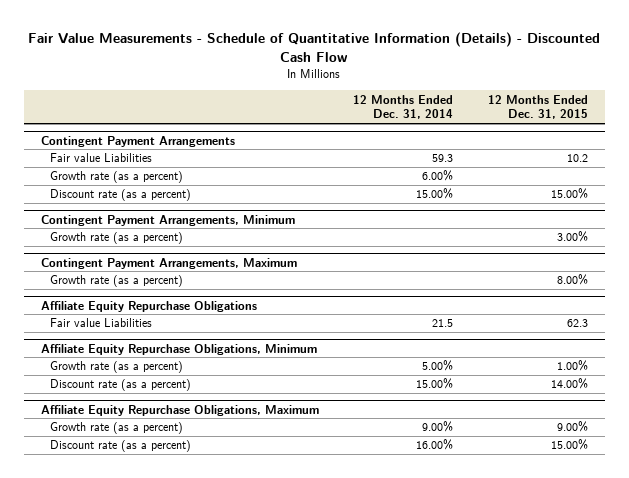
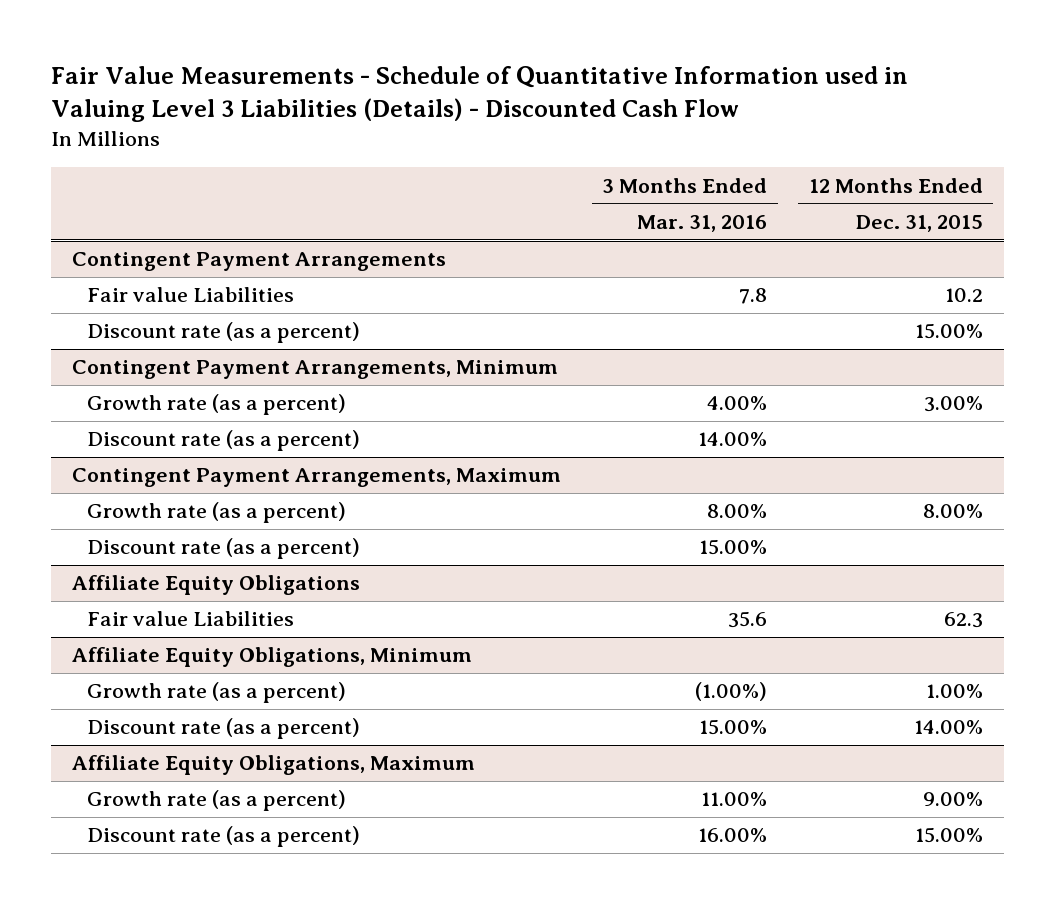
- Fair Value Measurements - Schedule of Quantitative Information (Details) - Discounted Cash Flow
+ Fair Value Measurements - Schedule of Quantitative Information used in Valuing Level 3 Liabilities (Details) - Discounted Cash Flow
- | 12 Months Ended Dec. 31, 2014 | 12 Months Ended Dec. 31, 2015
+ | 3 Months Ended Mar. 31, 2016 | 12 Months Ended Dec. 31, 2015
@ Contingent Payment Arrangements
- Growth rate (as a percent) | 6.00% |
@ Contingent Payment Arrangements, Minimum
+ Discount rate (as a percent) | 14.00% |
- Affiliate Equity Repurchase Obligations
@ Contingent Payment Arrangements, Maximum
+ Discount rate (as a percent) | 15.00% |
+ Affiliate Equity Obligations
- Affiliate Equity Repurchase Obligations, Minimum
+ Affiliate Equity Obligations, Minimum
- Affiliate Equity Repurchase Obligations, Maximum
+ Affiliate Equity Obligations, Maximum

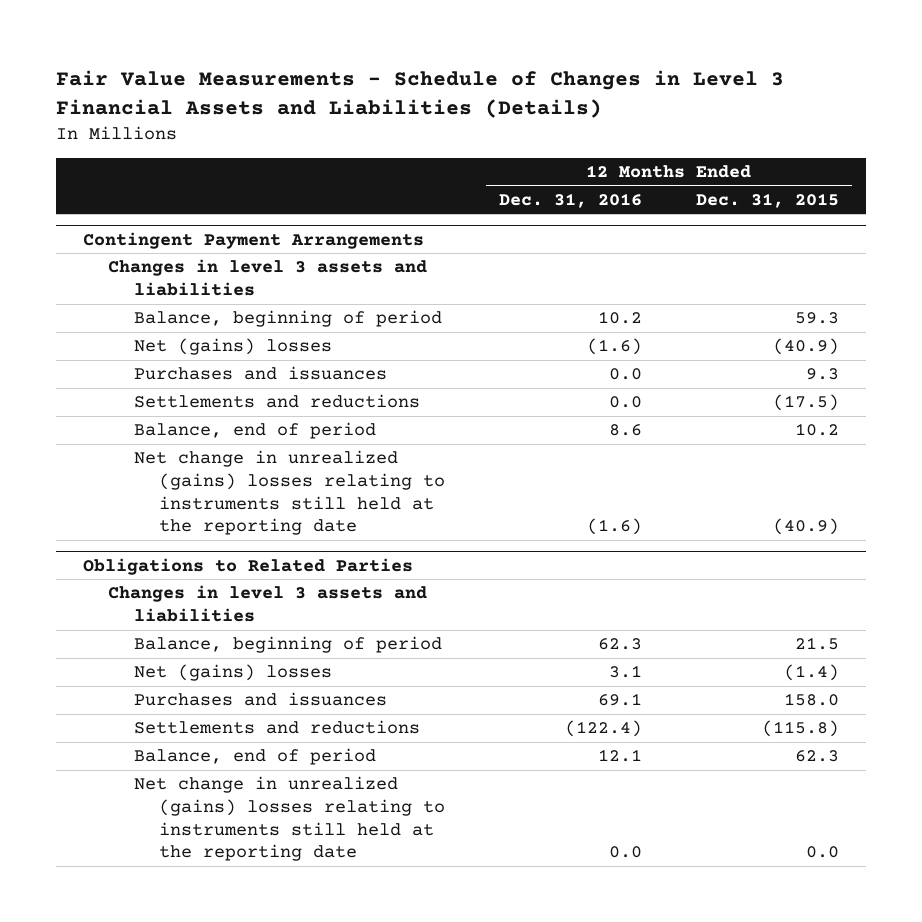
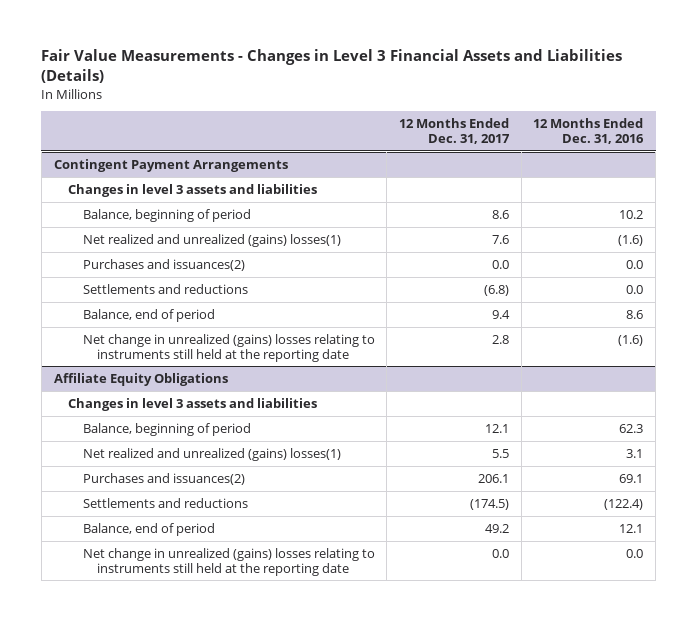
- Fair Value Measurements - Schedule of Changes in Level 3 Financial Assets and Liabilities (Details)
+ Fair Value Measurements - Changes in Level 3 Financial Assets and Liabilities (Details)
- | 12 Months Ended Dec. 31, 2016 | 12 Months Ended Dec. 31, 2015
+ | 12 Months Ended Dec. 31, 2017 | 12 Months Ended Dec. 31, 2016
@ Contingent Payment Arrangements
- Net (gains) losses | (1.6) | (40.9)
- Purchases and issuances | 0.0 | 9.3
+ Net realized and unrealized (gains) losses(1) | 7.6 | (1.6)
+ Purchases and issuances(2) | 0.0 | 0.0
- Obligations to Related Parties
+ Affiliate Equity Obligations
- Net (gains) losses | 3.1 | (1.4)
- Purchases and issuances | 69.1 | 158.0
+ Net realized and unrealized (gains) losses(1) | 5.5 | 3.1
+ Purchases and issuances(2) | 206.1 | 69.1

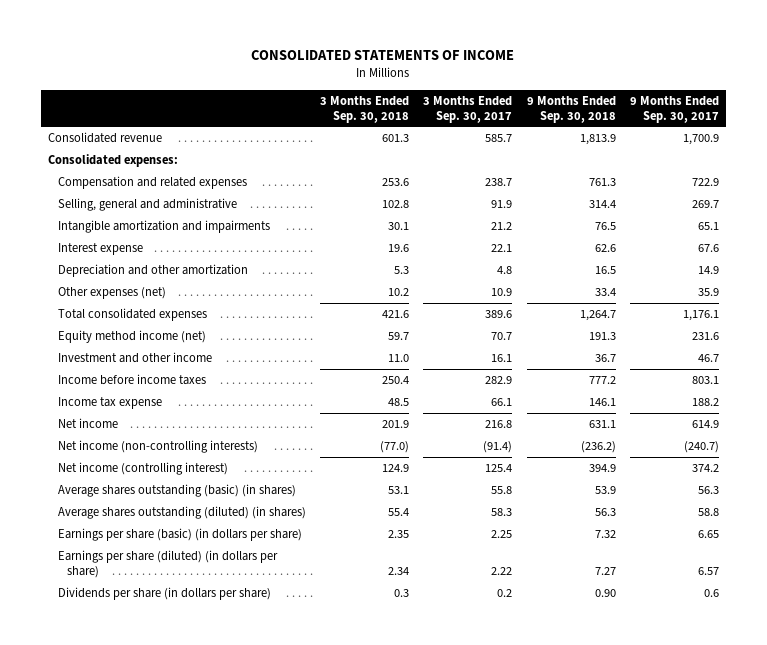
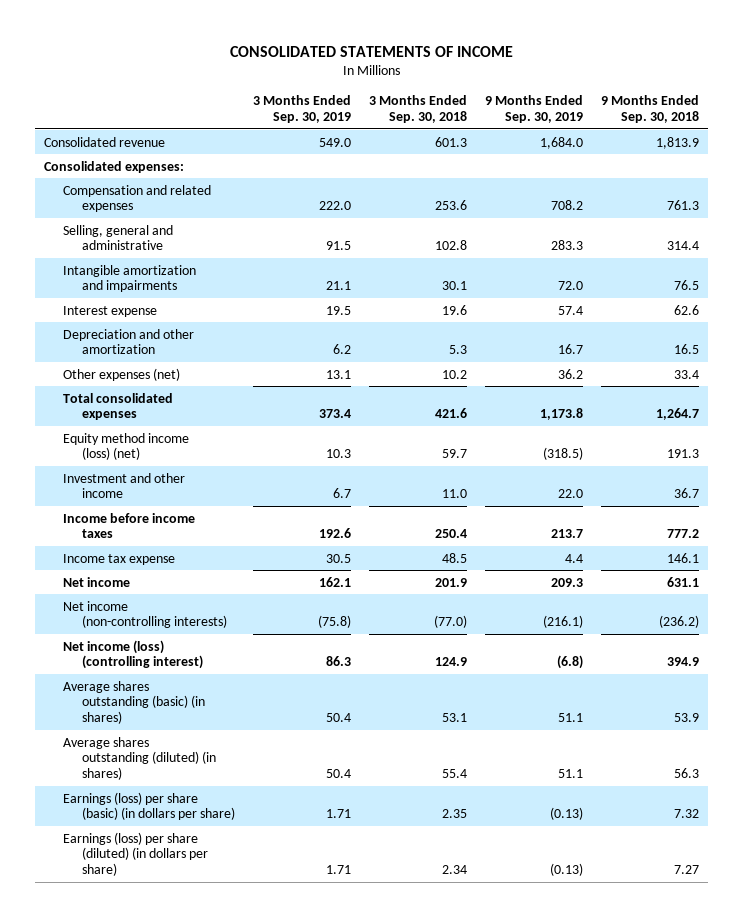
- | 3 Months Ended Sep. 30, 2018 | 3 Months Ended Sep. 30, 2017 | 9 Months Ended Sep. 30, 2018 | 9 Months Ended Sep. 30, 2017
+ | 3 Months Ended Sep. 30, 2019 | 3 Months Ended Sep. 30, 2018 | 9 Months Ended Sep. 30, 2019 | 9 Months Ended Sep. 30, 2018
- Equity method income (net) | 59.7 | 70.7 | 191.3 | 231.6
+ Equity method income (loss) (net) | 10.3 | 59.7 | (318.5) | 191.3
- Net income (controlling interest) | 124.9 | 125.4 | 394.9 | 374.2
+ Net income (loss) (controlling interest) | 86.3 | 124.9 | (6.8) | 394.9
- Earnings per share (basic) (in dollars per share) | 2.35 | 2.25 | 7.32 | 6.65
- Earnings per share (diluted) (in dollars per share) | 2.34 | 2.22 | 7.27 | 6.57
- Dividends per share (in dollars per share) | 0.3 | 0.2 | 0.90 | 0.6
+ Earnings (loss) per share (basic) (in dollars per share) | 1.71 | 2.35 | (0.13) | 7.32
+ Earnings (loss) per share (diluted) (in dollars per share) | 1.71 | 2.34 | (0.13) | 7.27

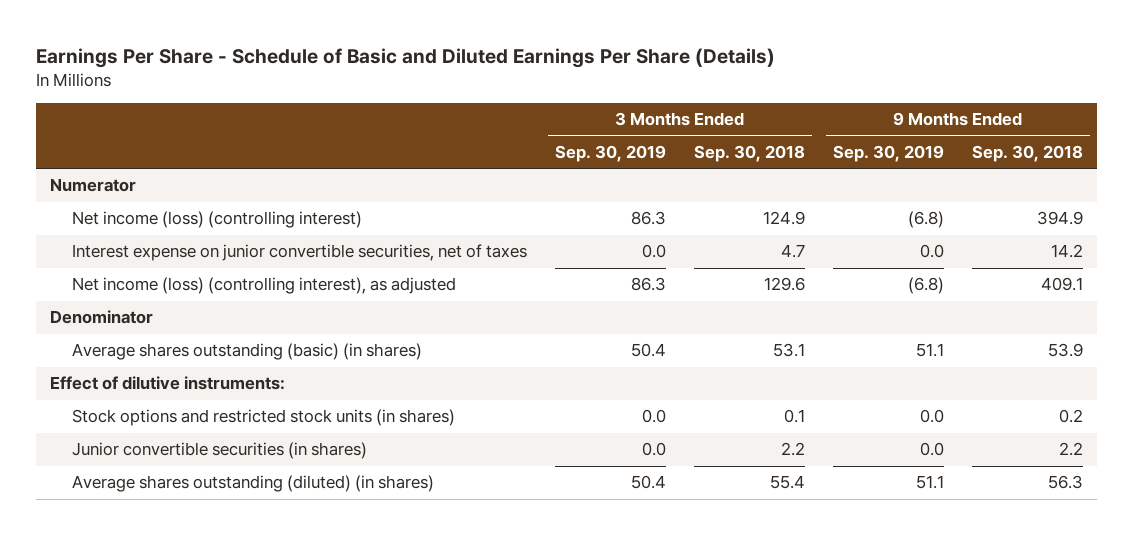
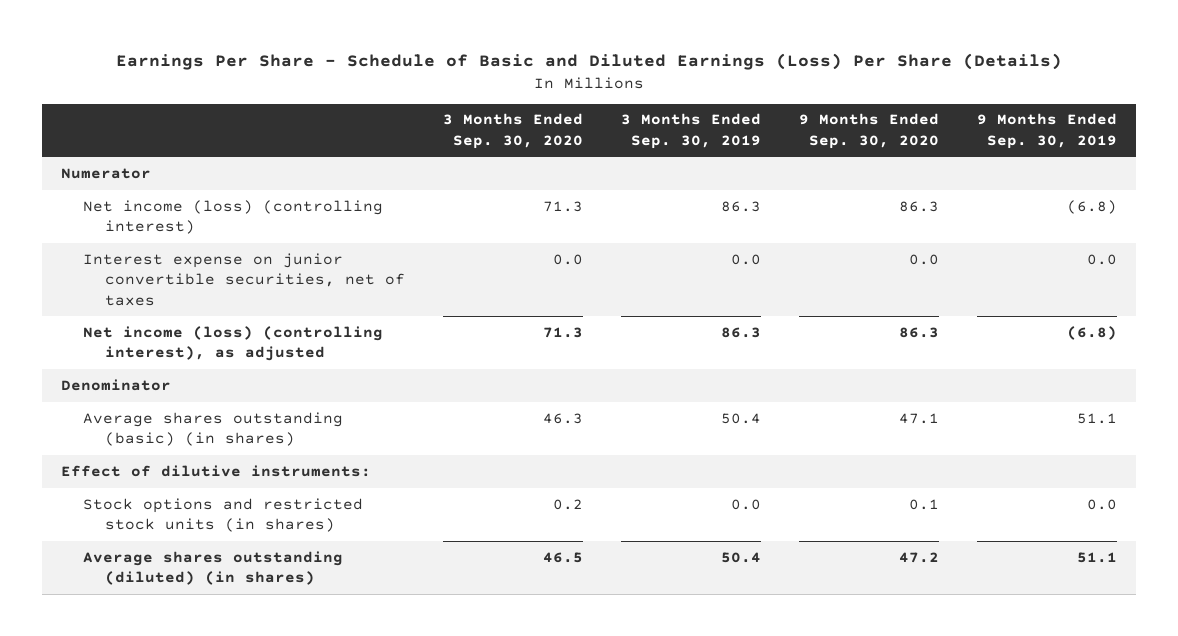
- Earnings Per Share - Schedule of Basic and Diluted Earnings Per Share (Details)
+ Earnings Per Share - Schedule of Basic and Diluted Earnings (Loss) Per Share (Details)
- | 3 Months Ended Sep. 30, 2019 | 3 Months Ended Sep. 30, 2018 | 9 Months Ended Sep. 30, 2019 | 9 Months Ended Sep. 30, 2018
+ | 3 Months Ended Sep. 30, 2020 | 3 Months Ended Sep. 30, 2019 | 9 Months Ended Sep. 30, 2020 | 9 Months Ended Sep. 30, 2019
- Junior convertible securities (in shares) | 0.0 | 2.2 | 0.0 | 2.2

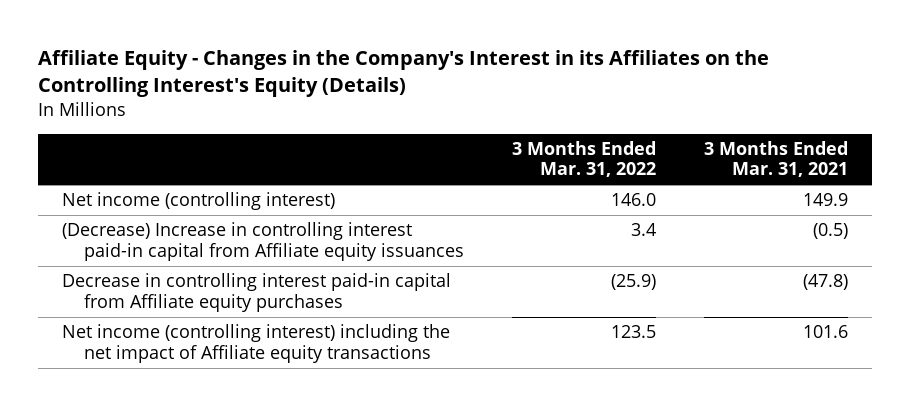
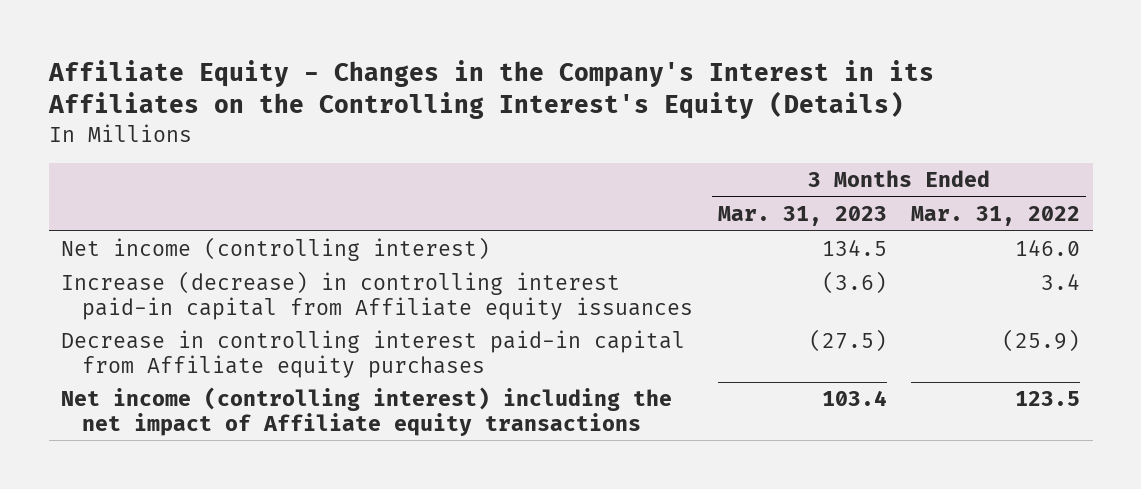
- | 3 Months Ended Mar. 31, 2022 | 3 Months Ended Mar. 31, 2021
+ | 3 Months Ended Mar. 31, 2023 | 3 Months Ended Mar. 31, 2022
- (Decrease) Increase in controlling interest paid-in capital from Affiliate equity issuances | 3.4 | (0.5)
+ Increase (decrease) in controlling interest paid-in capital from Affiliate equity issuances | (3.6) | 3.4

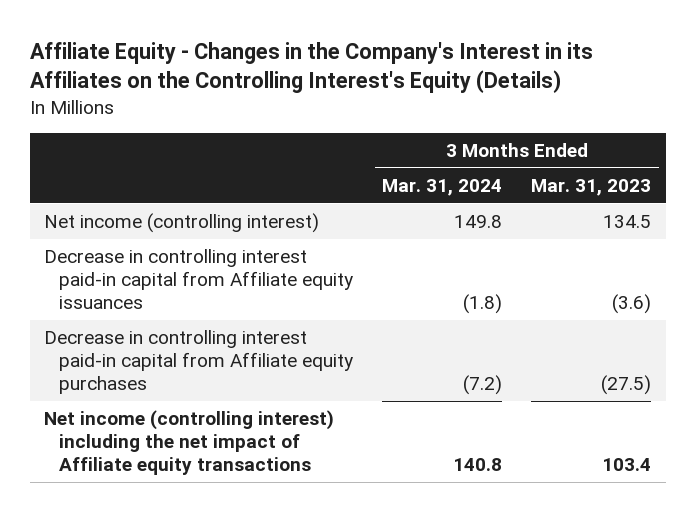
- | 3 Months Ended Mar. 31, 2023 | 3 Months Ended Mar. 31, 2022
+ | 3 Months Ended Mar. 31, 2024 | 3 Months Ended Mar. 31, 2023
- Increase (decrease) in controlling interest paid-in capital from Affiliate equity issuances | (3.6) | 3.4
+ Decrease in controlling interest paid-in capital from Affiliate equity issuances | (1.8) | (3.6)

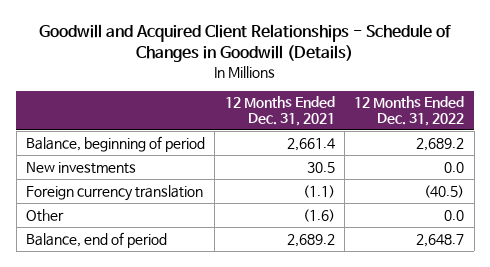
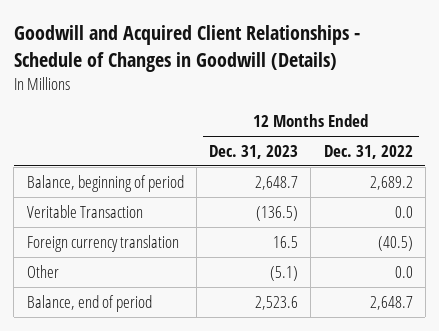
- | 12 Months Ended Dec. 31, 2021 | 12 Months Ended Dec. 31, 2022
+ | 12 Months Ended Dec. 31, 2023 | 12 Months Ended Dec. 31, 2022
- New investments | 30.5 | 0.0
+ Veritable Transaction | (136.5) | 0.0

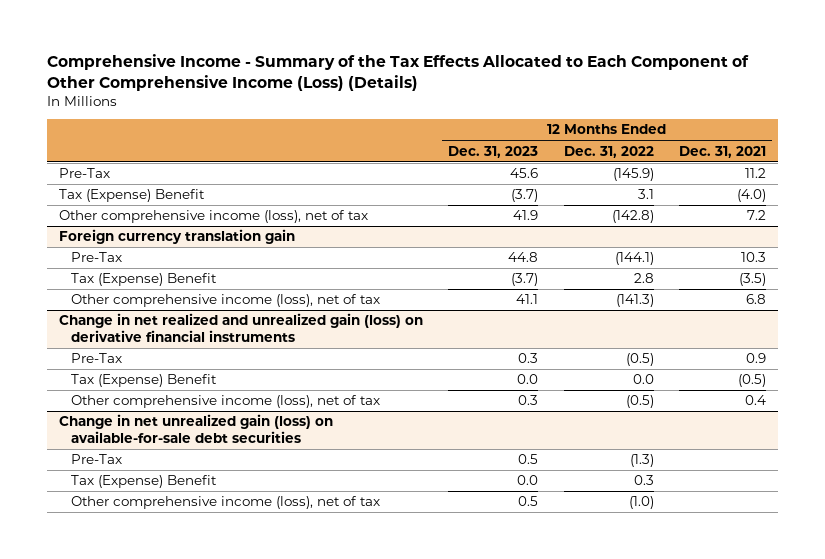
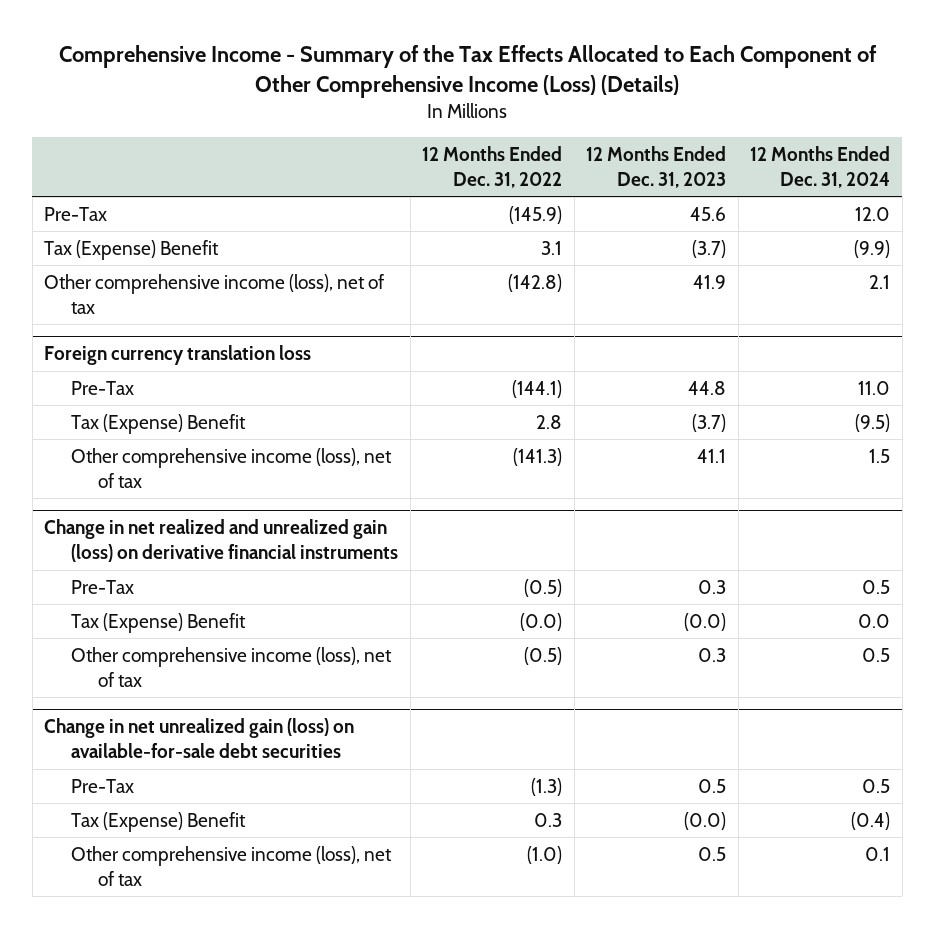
- | 12 Months Ended Dec. 31, 2023 | 12 Months Ended Dec. 31, 2022 | 12 Months Ended Dec. 31, 2021
+ | 12 Months Ended Dec. 31, 2022 | 12 Months Ended Dec. 31, 2023 | 12 Months Ended Dec. 31, 2024
- Foreign currency translation gain
+ Foreign currency translation loss
@ Change in net realized and unrealized gain (loss) on derivative financial instruments
- Tax (Expense) Benefit | 0.0 | 0.0 | (0.5)
+ Tax (Expense) Benefit | (0.0) | (0.0) | 0.0
@ Change in net unrealized gain (loss) on available-for-sale debt securities
- Tax (Expense) Benefit | 0.0 | 0.3 |
+ Tax (Expense) Benefit | 0.3 | (0.0) | (0.4)

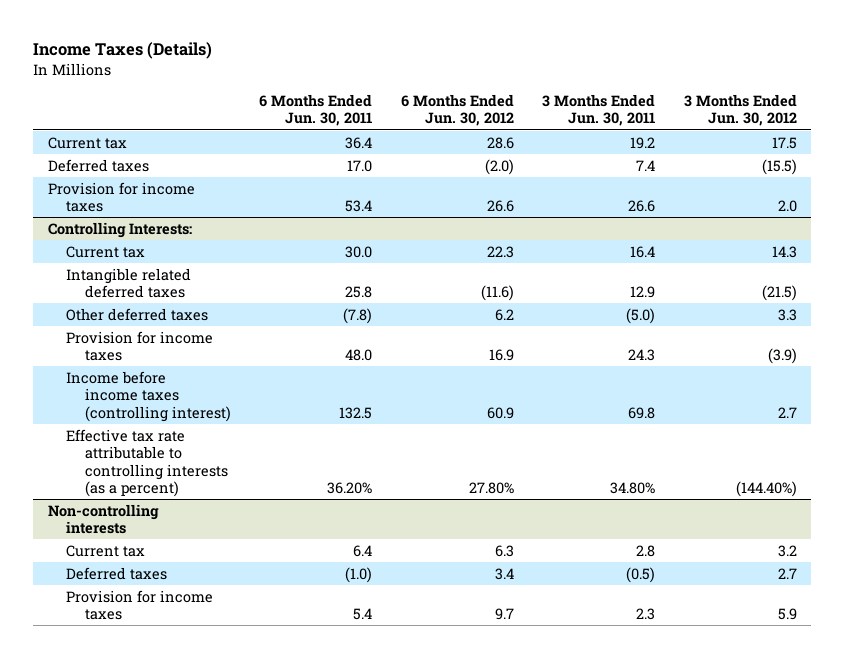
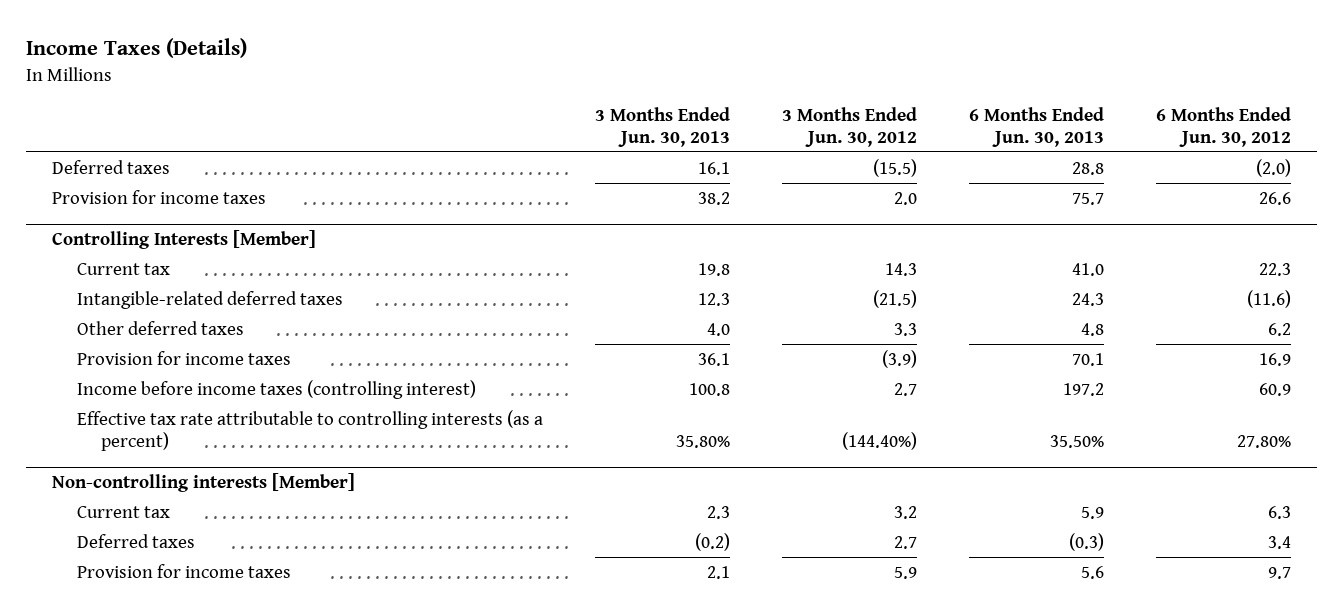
- | 6 Months Ended Jun. 30, 2011 | 6 Months Ended Jun. 30, 2012 | 3 Months Ended Jun. 30, 2011 | 3 Months Ended Jun. 30, 2012
+ | 3 Months Ended Jun. 30, 2013 | 3 Months Ended Jun. 30, 2012 | 6 Months Ended Jun. 30, 2013 | 6 Months Ended Jun. 30, 2012
- Current tax | 36.4 | 28.6 | 19.2 | 17.5
- Controlling Interests:
+ Controlling Interests [Member]
- Intangible related deferred taxes | 25.8 | (11.6) | 12.9 | (21.5)
+ Intangible-related deferred taxes | 12.3 | (21.5) | 24.3 | (11.6)
- Non-controlling interests
+ Non-controlling interests [Member]

